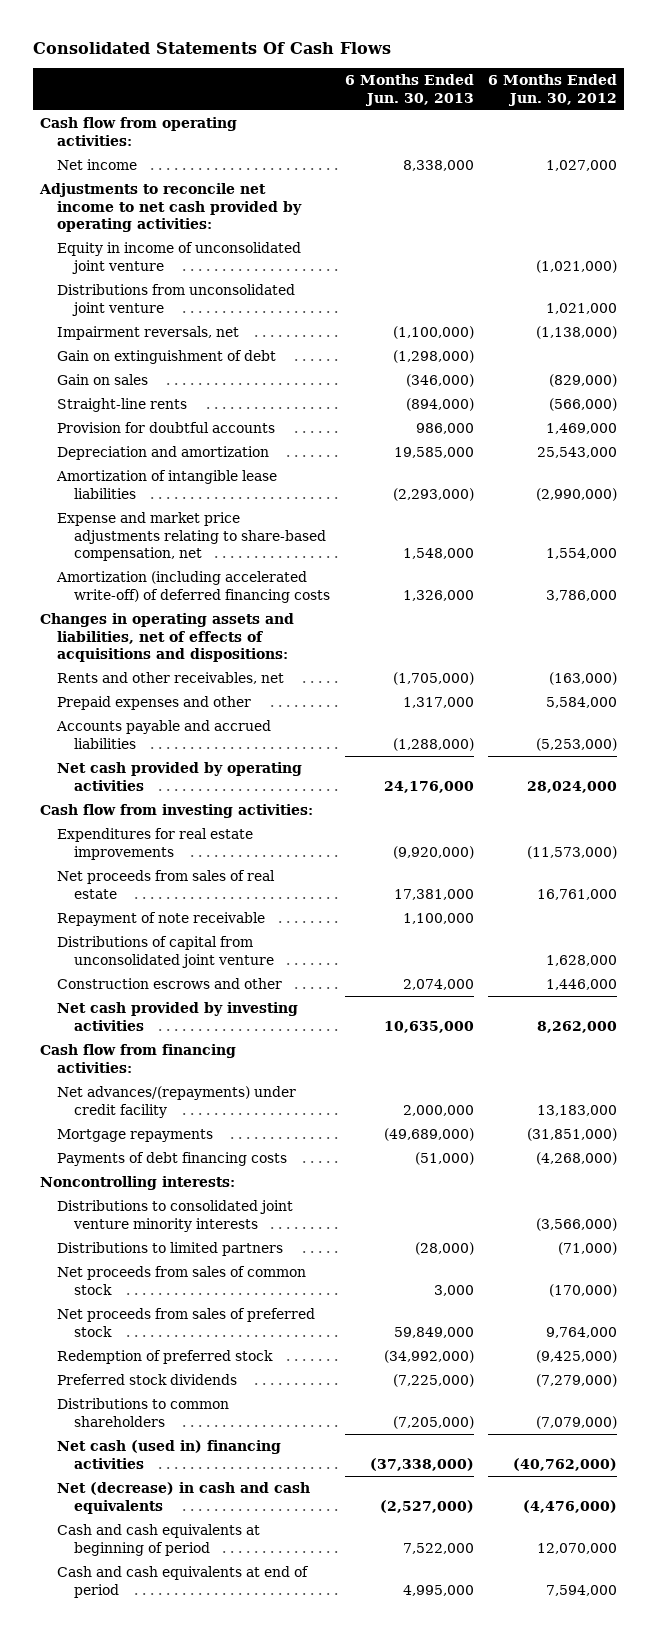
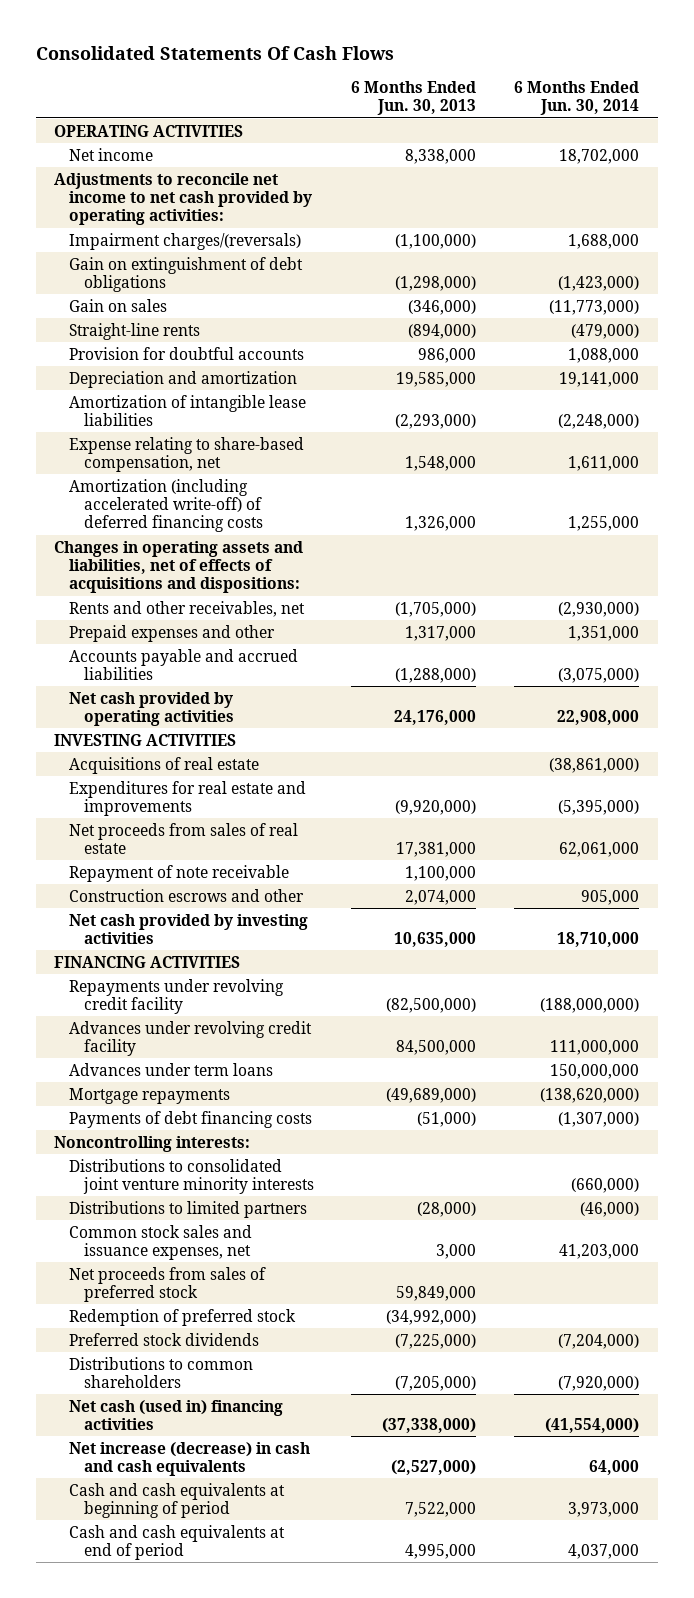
- | 6 Months Ended Jun. 30, 2013 | 6 Months Ended Jun. 30, 2012
+ | 6 Months Ended Jun. 30, 2013 | 6 Months Ended Jun. 30, 2014
- Cash flow from operating activities:
+ OPERATING ACTIVITIES
- Equity in income of unconsolidated joint venture | | (1,021,000)
- Distributions from unconsolidated joint venture | | 1,021,000
- Impairment reversals, net | (1,100,000) | (1,138,000)
- Gain on extinguishment of debt | (1,298,000) |
+ Impairment charges/(reversals) | (1,100,000) | 1,688,000
+ Gain on extinguishment of debt obligations | (1,298,000) | (1,423,000)
- Expense and market price adjustments relating to share-based compensation, net | 1,548,000 | 1,554,000
+ Expense relating to share-based compensation, net | 1,548,000 | 1,611,000
- Cash flow from investing activities:
- Expenditures for real estate improvements | (9,920,000) | (11,573,000)
+ INVESTING ACTIVITIES
+ Acquisitions of real estate | | (38,861,000)
+ Expenditures for real estate and improvements | (9,920,000) | (5,395,000)
- Distributions of capital from unconsolidated joint venture | | 1,628,000
- Cash flow from financing activities:
- Net advances/(repayments) under credit facility | 2,000,000 | 13,183,000
+ FINANCING ACTIVITIES
+ Repayments under revolving credit facility | (82,500,000) | (188,000,000)
+ Advances under revolving credit facility | 84,500,000 | 111,000,000
+ Advances under term loans | | 150,000,000
- Net proceeds from sales of common stock | 3,000 | (170,000)
+ Common stock sales and issuance expenses, net | 3,000 | 41,203,000
- Net (decrease) in cash and cash equivalents | (2,527,000) | (4,476,000)
+ Net increase (decrease) in cash and cash equivalents | (2,527,000) | 64,000

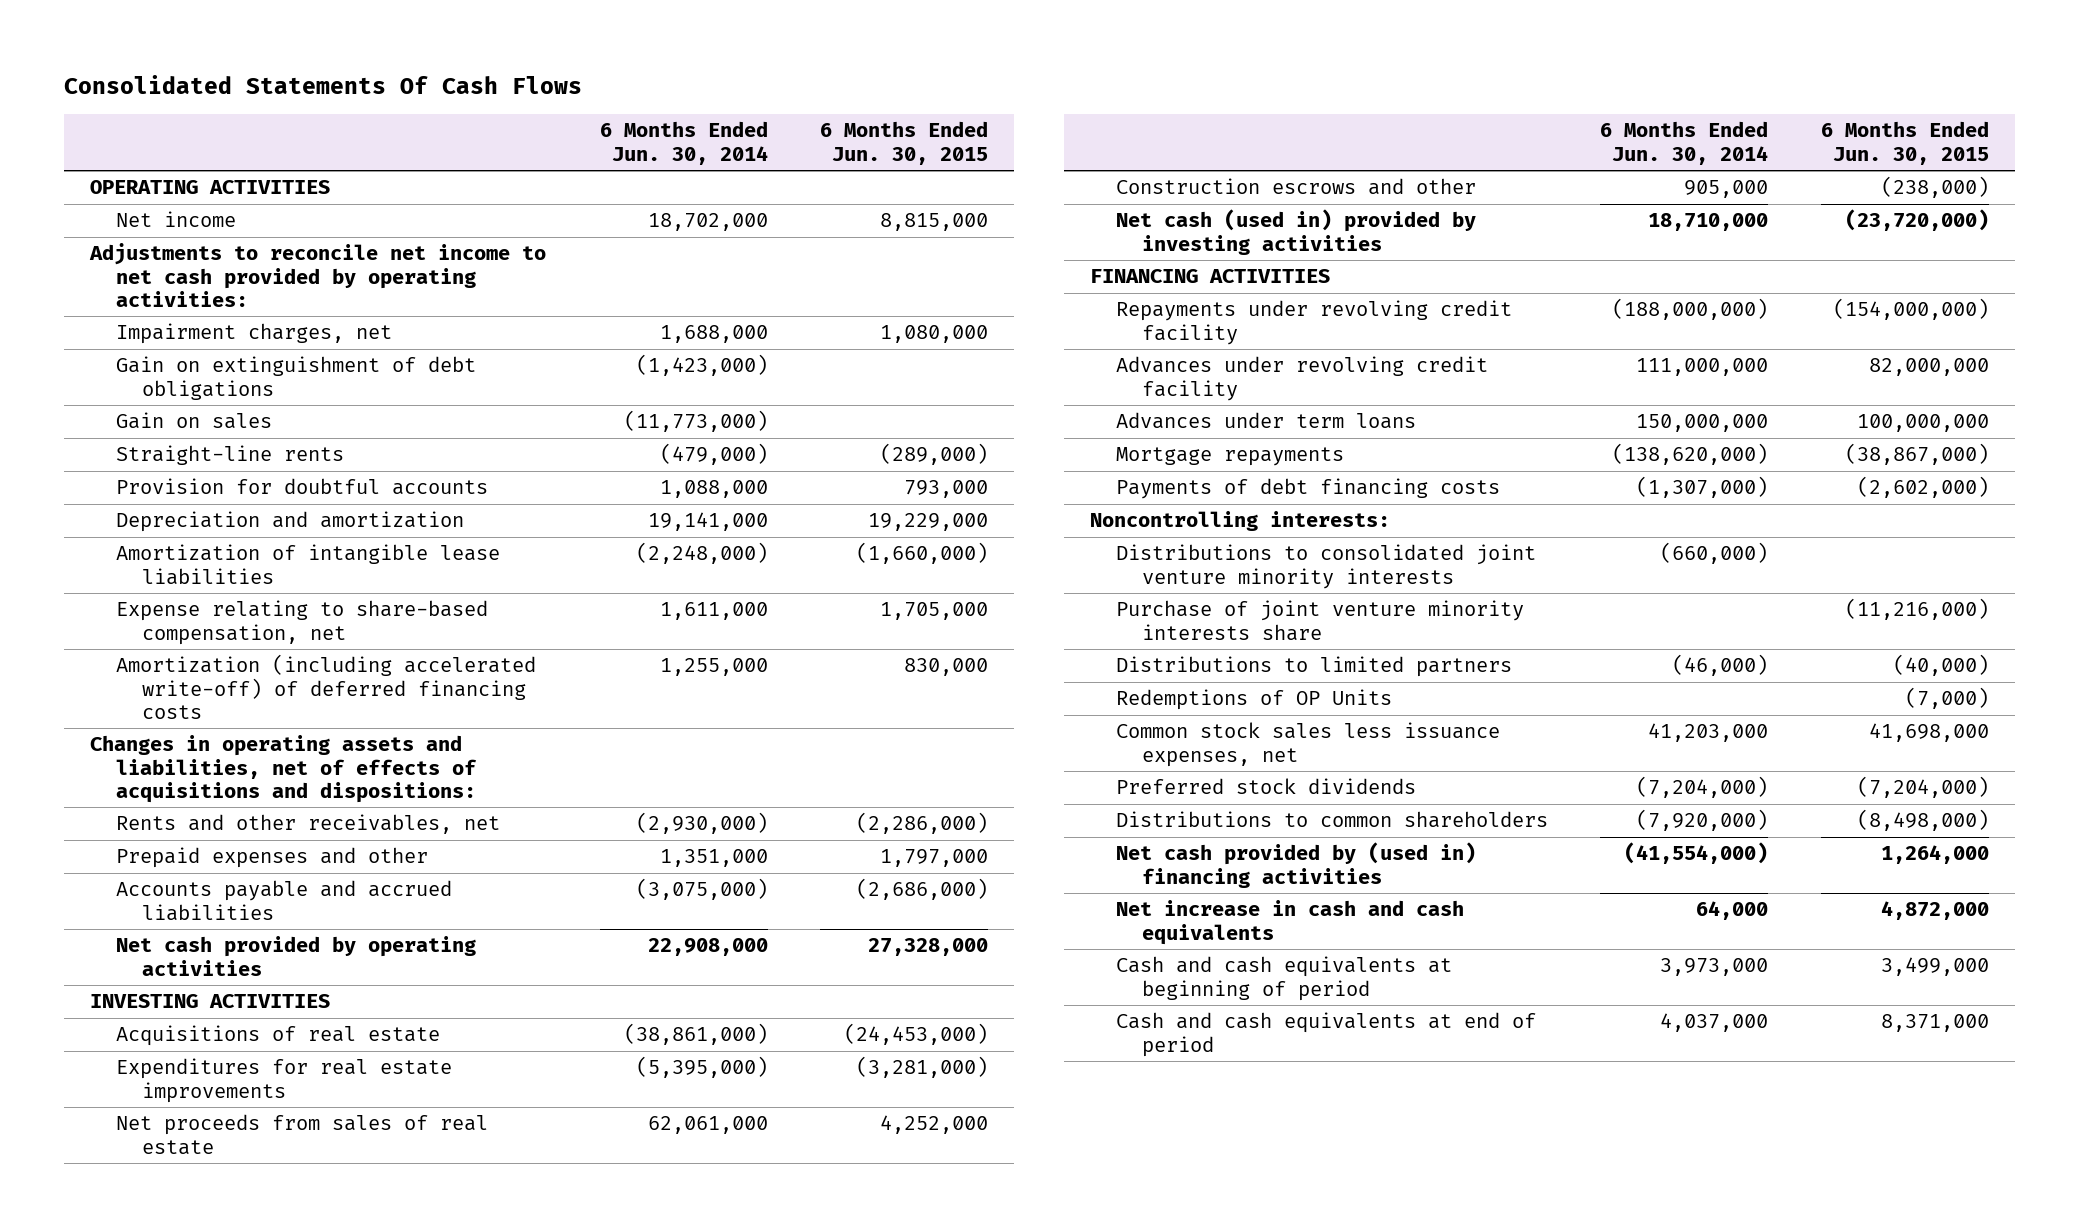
- | 6 Months Ended Jun. 30, 2013 | 6 Months Ended Jun. 30, 2014
+ | 6 Months Ended Jun. 30, 2014 | 6 Months Ended Jun. 30, 2015
- Impairment charges/(reversals) | (1,100,000) | 1,688,000
+ Impairment charges, net | 1,688,000 | 1,080,000
- Expenditures for real estate and improvements | (9,920,000) | (5,395,000)
+ Expenditures for real estate improvements | (5,395,000) | (3,281,000)
- Repayment of note receivable | 1,100,000 |
- Net cash provided by investing activities | 10,635,000 | 18,710,000
+ Net cash (used in) provided by investing activities | 18,710,000 | (23,720,000)
+ Purchase of joint venture minority interests share | | (11,216,000)
- Common stock sales and issuance expenses, net | 3,000 | 41,203,000
- Net proceeds from sales of preferred stock | 59,849,000 |
- Redemption of preferred stock | (34,992,000) |
+ Redemptions of OP Units | | (7,000)
+ Common stock sales less issuance expenses, net | 41,203,000 | 41,698,000
- Net cash (used in) financing activities | (37,338,000) | (41,554,000)
- Net increase (decrease) in cash and cash equivalents | (2,527,000) | 64,000
+ Net cash provided by (used in) financing activities | (41,554,000) | 1,264,000
+ Net increase in cash and cash equivalents | 64,000 | 4,872,000

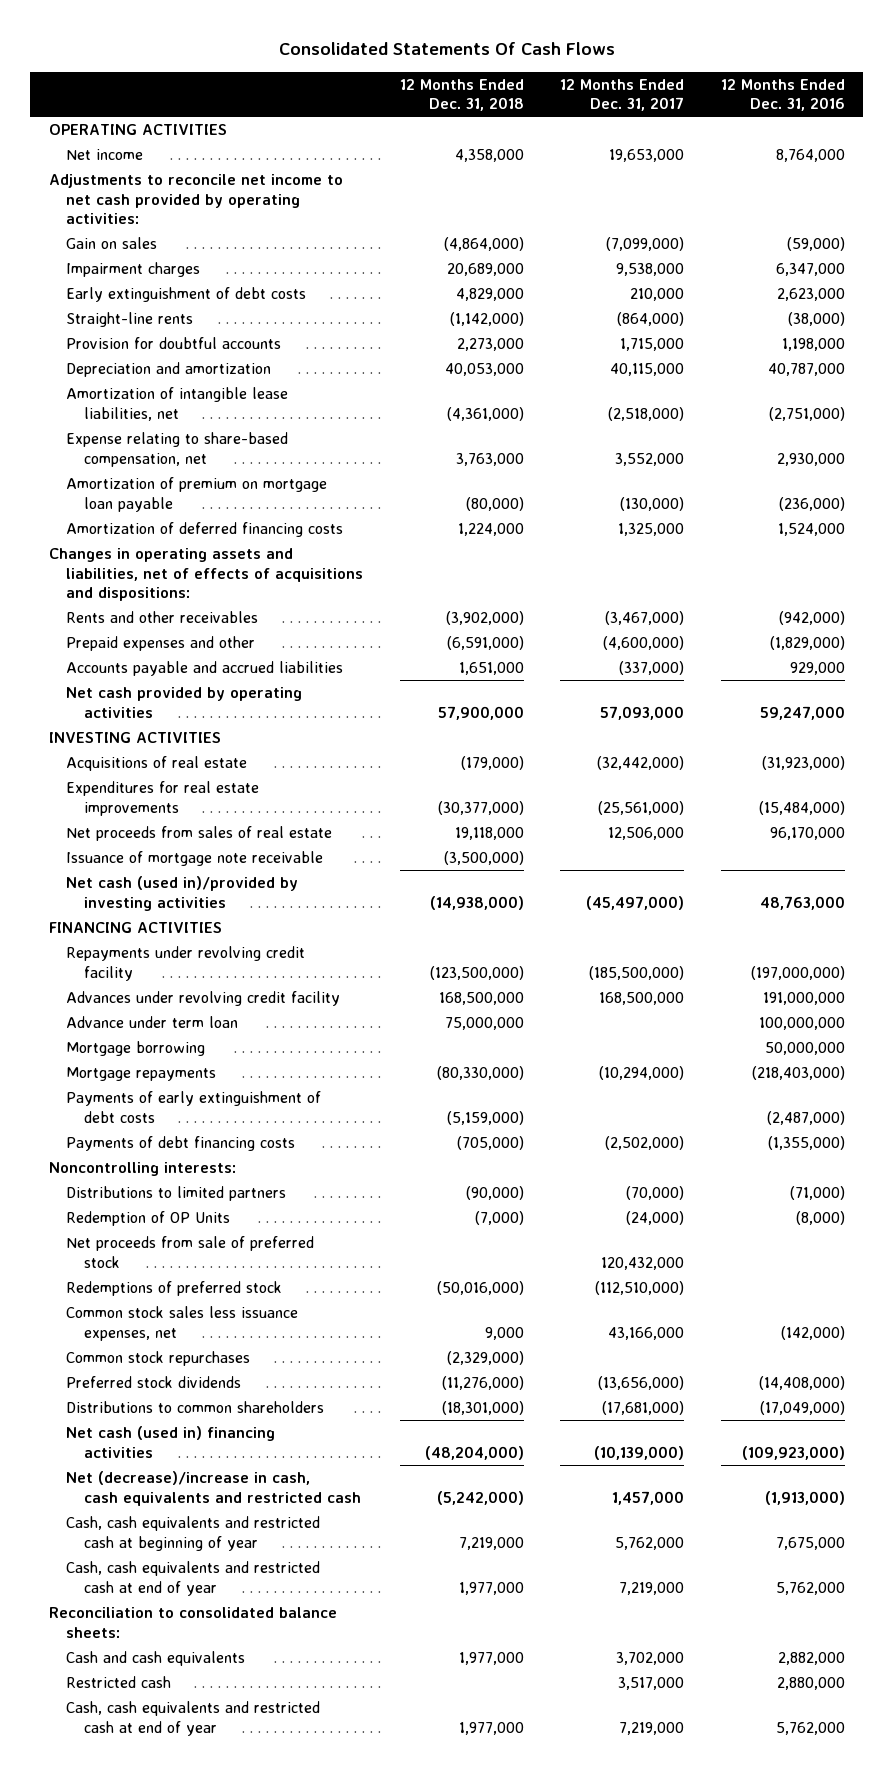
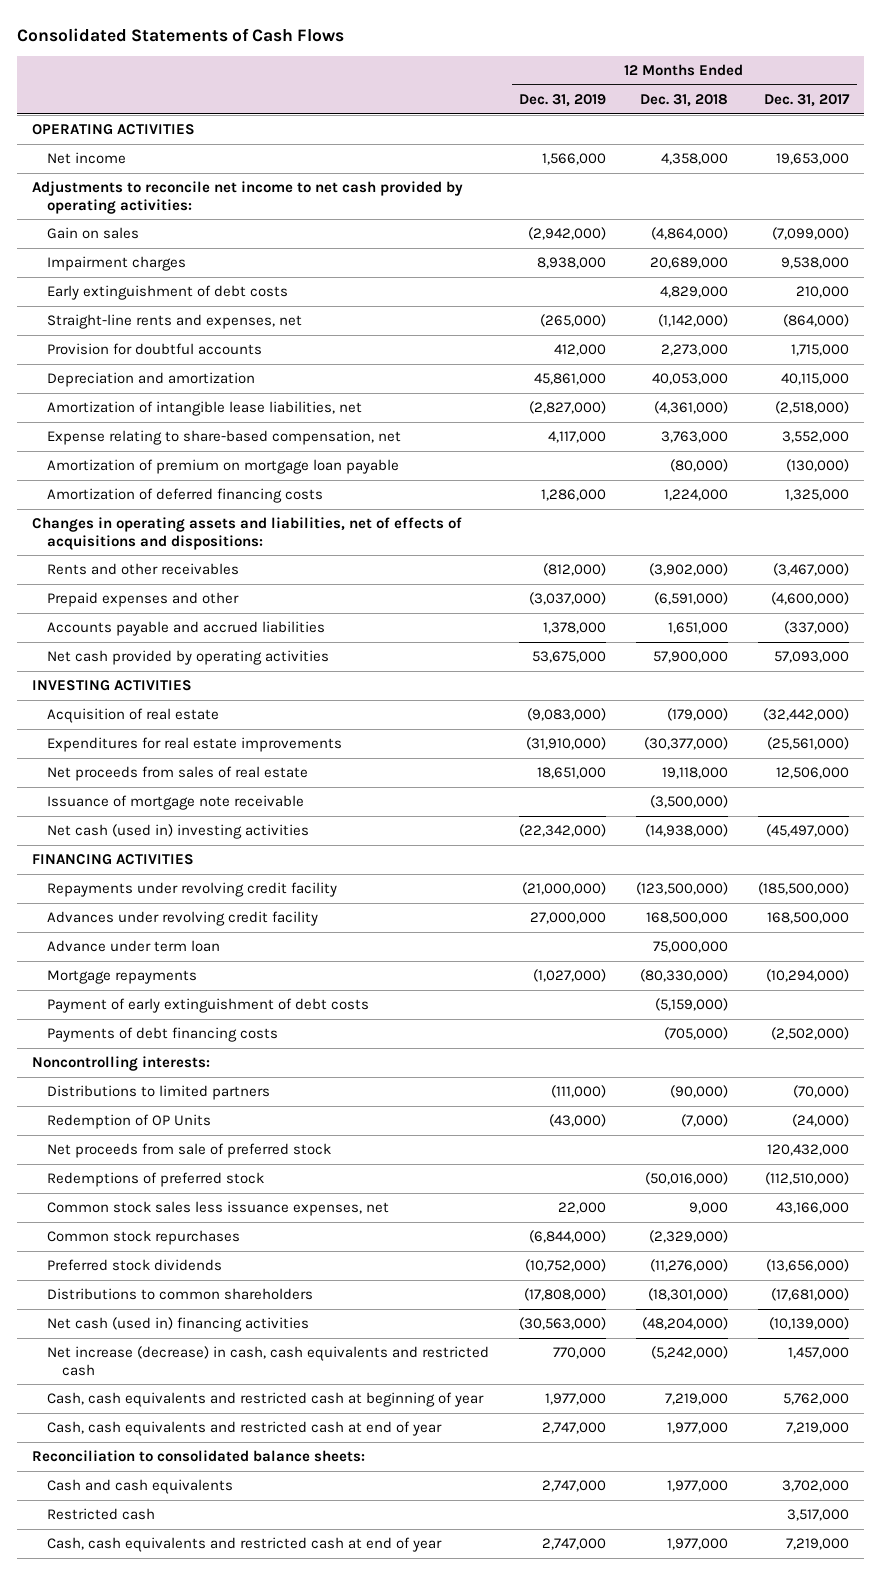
- Consolidated Statements Of Cash Flows
+ Consolidated Statements of Cash Flows
- | 12 Months Ended Dec. 31, 2018 | 12 Months Ended Dec. 31, 2017 | 12 Months Ended Dec. 31, 2016
+ | 12 Months Ended Dec. 31, 2019 | 12 Months Ended Dec. 31, 2018 | 12 Months Ended Dec. 31, 2017
- Straight-line rents | (1,142,000) | (864,000) | (38,000)
+ Straight-line rents and expenses, net | (265,000) | (1,142,000) | (864,000)
- Acquisitions of real estate | (179,000) | (32,442,000) | (31,923,000)
+ Acquisition of real estate | (9,083,000) | (179,000) | (32,442,000)
- Net cash (used in)/provided by investing activities | (14,938,000) | (45,497,000) | 48,763,000
+ Net cash (used in) investing activities | (22,342,000) | (14,938,000) | (45,497,000)
- Mortgage borrowing | | | 50,000,000
- Payments of early extinguishment of debt costs | (5,159,000) | | (2,487,000)
+ Payment of early extinguishment of debt costs | | (5,159,000) |
- Net (decrease)/increase in cash, cash equivalents and restricted cash | (5,242,000) | 1,457,000 | (1,913,000)
+ Net increase (decrease) in cash, cash equivalents and restricted cash | 770,000 | (5,242,000) | 1,457,000

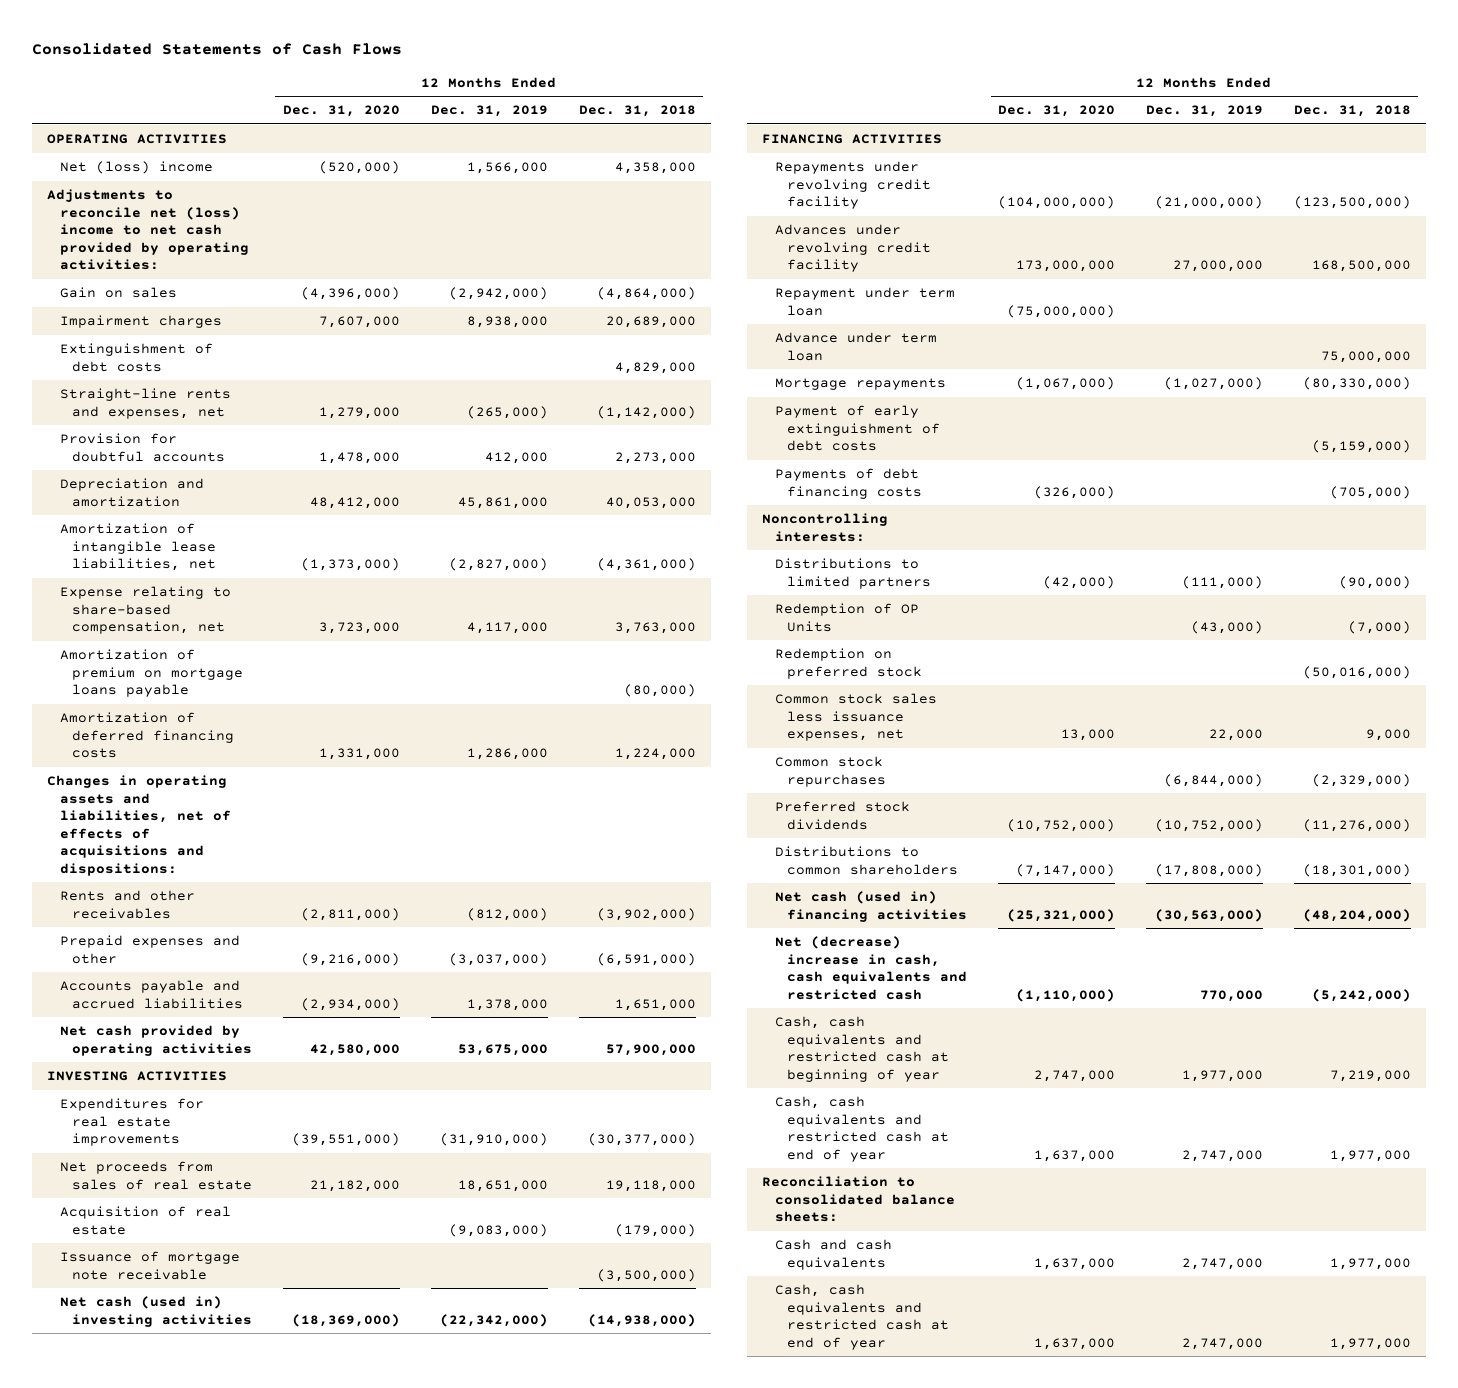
- | 12 Months Ended Dec. 31, 2019 | 12 Months Ended Dec. 31, 2018 | 12 Months Ended Dec. 31, 2017
+ | 12 Months Ended Dec. 31, 2020 | 12 Months Ended Dec. 31, 2019 | 12 Months Ended Dec. 31, 2018
- Net income | 1,566,000 | 4,358,000 | 19,653,000
- Adjustments to reconcile net income to net cash provided by operating activities:
+ Net (loss) income | (520,000) | 1,566,000 | 4,358,000
+ Adjustments to reconcile net (loss) income to net cash provided by operating activities:
- Early extinguishment of debt costs | | 4,829,000 | 210,000
+ Extinguishment of debt costs | | | 4,829,000
- Amortization of premium on mortgage loan payable | | (80,000) | (130,000)
+ Amortization of premium on mortgage loans payable | | | (80,000)
moved down: Acquisition of real estate | | (9,083,000) | (179,000)
+ Repayment under term loan | (75,000,000) | |
- Net proceeds from sale of preferred stock | | | 120,432,000
- Redemptions of preferred stock | | (50,016,000) | (112,510,000)
+ Redemption on preferred stock | | | (50,016,000)
- Net increase (decrease) in cash, cash equivalents and restricted cash | 770,000 | (5,242,000) | 1,457,000
+ Net (decrease) increase in cash, cash equivalents and restricted cash | (1,110,000) | 770,000 | (5,242,000)
- Restricted cash | | | 3,517,000

